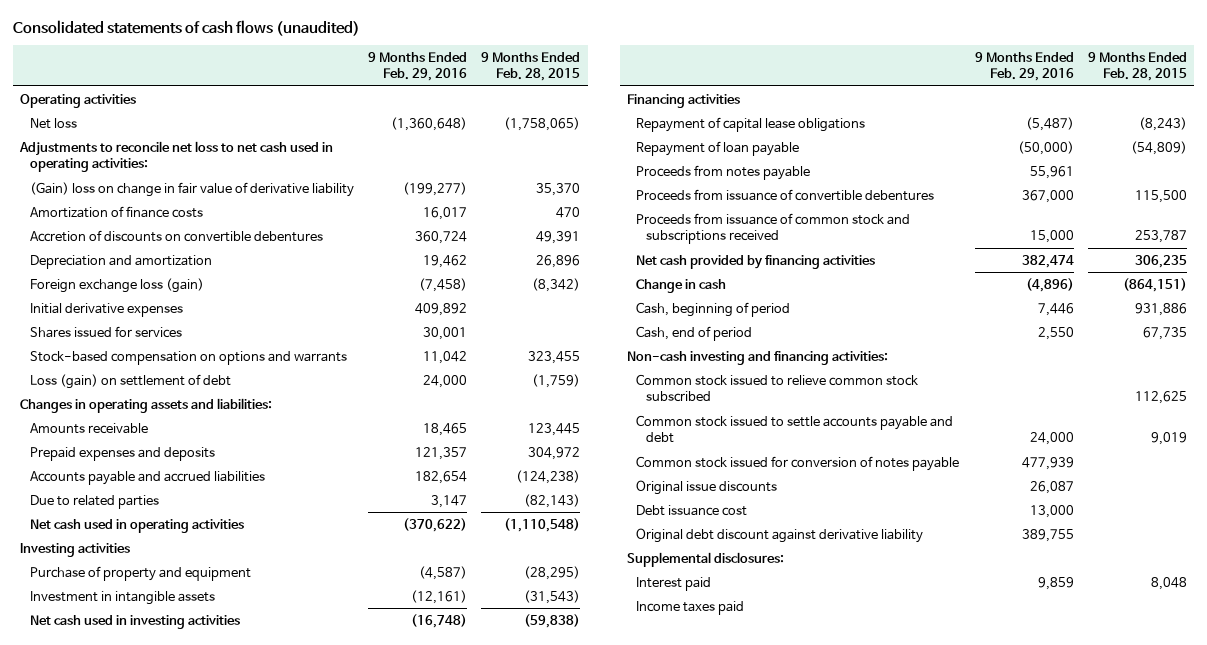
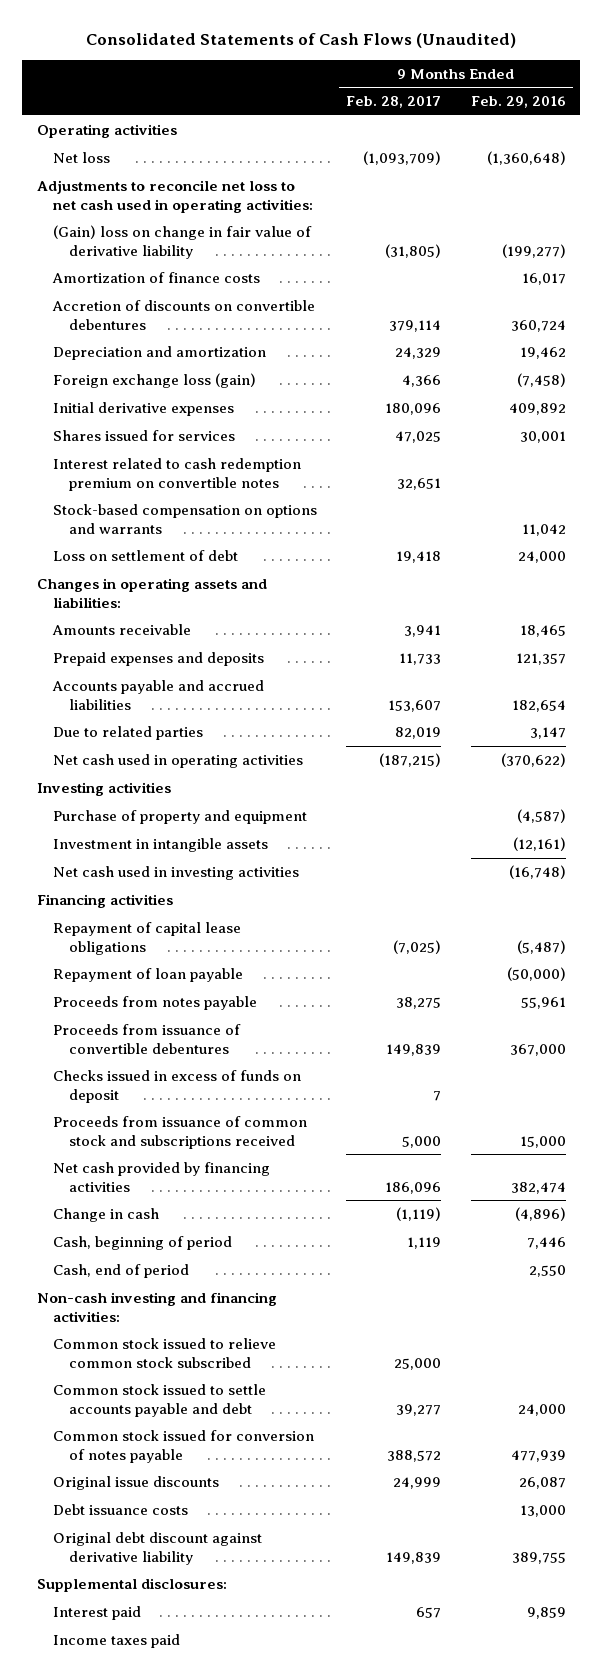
- Consolidated statements of cash flows (unaudited)
+ Consolidated Statements of Cash Flows (Unaudited)
- | 9 Months Ended Feb. 29, 2016 | 9 Months Ended Feb. 28, 2015
+ | 9 Months Ended Feb. 28, 2017 | 9 Months Ended Feb. 29, 2016
+ Interest related to cash redemption premium on convertible notes | 32,651 |
- Loss (gain) on settlement of debt | 24,000 | (1,759)
+ Loss on settlement of debt | 19,418 | 24,000
+ Checks issued in excess of funds on deposit | 7 |
- Debt issuance cost | 13,000 |
+ Debt issuance costs | | 13,000

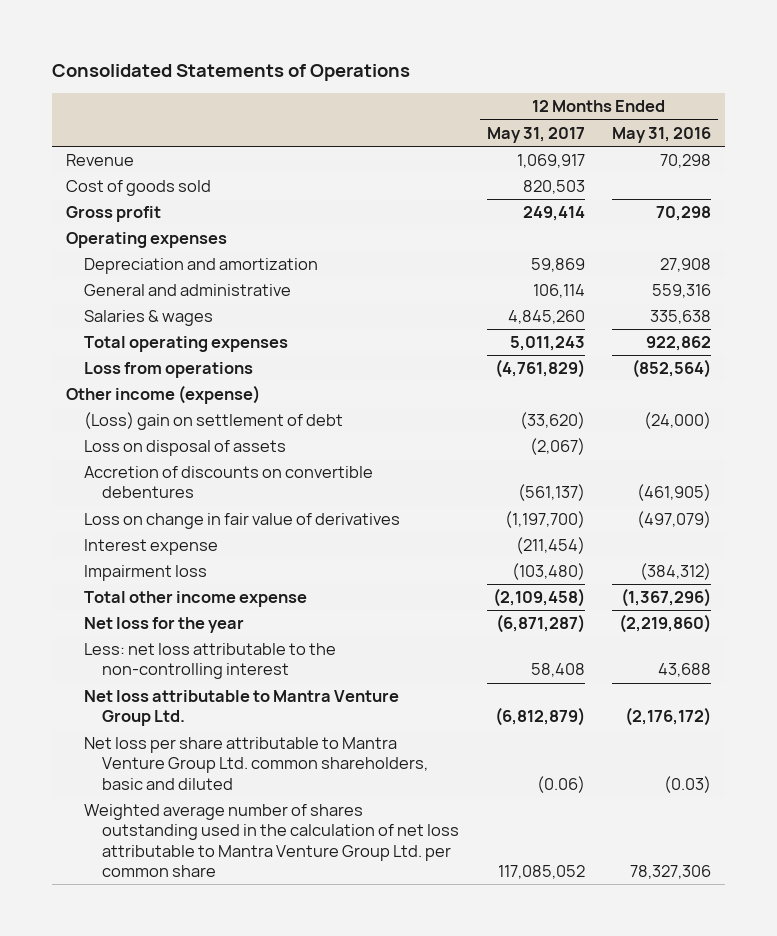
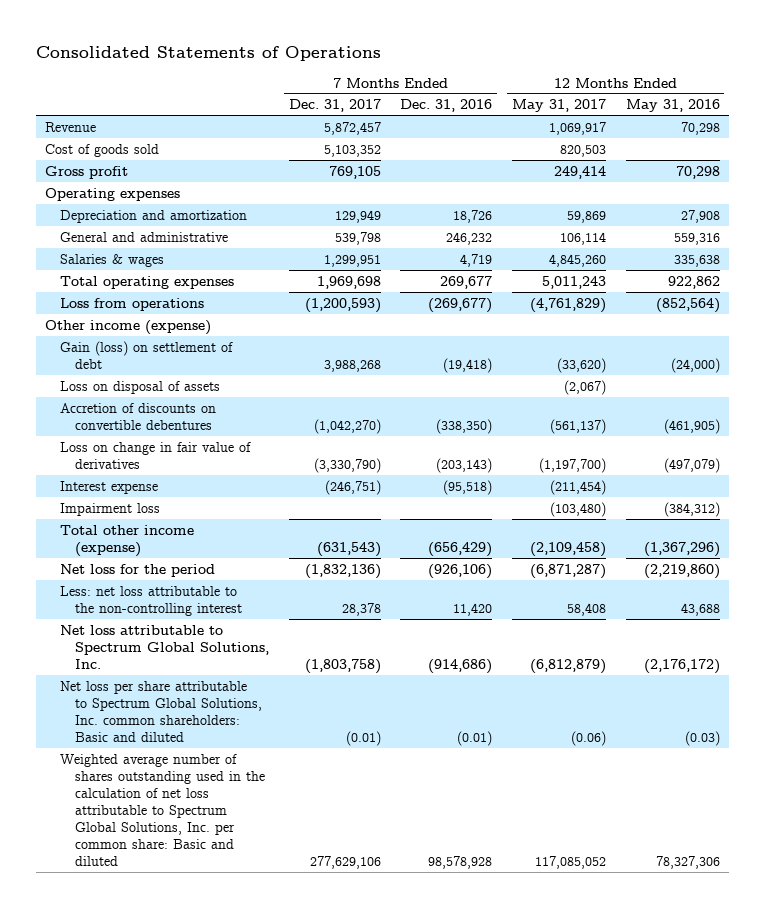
- | 12 Months Ended May 31, 2017 | 12 Months Ended May 31, 2016
+ | 7 Months Ended Dec. 31, 2017 | 7 Months Ended Dec. 31, 2016 | 12 Months Ended May 31, 2017 | 12 Months Ended May 31, 2016
- (Loss) gain on settlement of debt | (33,620) | (24,000)
+ Gain (loss) on settlement of debt | 3,988,268 | (19,418) | (33,620) | (24,000)
- Total other income expense | (2,109,458) | (1,367,296)
- Net loss for the year | (6,871,287) | (2,219,860)
+ Total other income (expense) | (631,543) | (656,429) | (2,109,458) | (1,367,296)
+ Net loss for the period | (1,832,136) | (926,106) | (6,871,287) | (2,219,860)
- Net loss attributable to Mantra Venture Group Ltd. | (6,812,879) | (2,176,172)
- Net loss per share attributable to Mantra Venture Group Ltd. common shareholders, basic and diluted | (0.06) | (0.03)
- Weighted average number of shares outstanding used in the calculation of net loss attributable to Mantra Venture Group Ltd. per common share | 117,085,052 | 78,327,306
+ Net loss attributable to Spectrum Global Solutions, Inc. | (1,803,758) | (914,686) | (6,812,879) | (2,176,172)
+ Net loss per share attributable to Spectrum Global Solutions, Inc. common shareholders: Basic and diluted | (0.01) | (0.01) | (0.06) | (0.03)
+ Weighted average number of shares outstanding used in the calculation of net loss attributable to Spectrum Global Solutions, Inc. per common share: Basic and diluted | 277,629,106 | 98,578,928 | 117,085,052 | 78,327,306

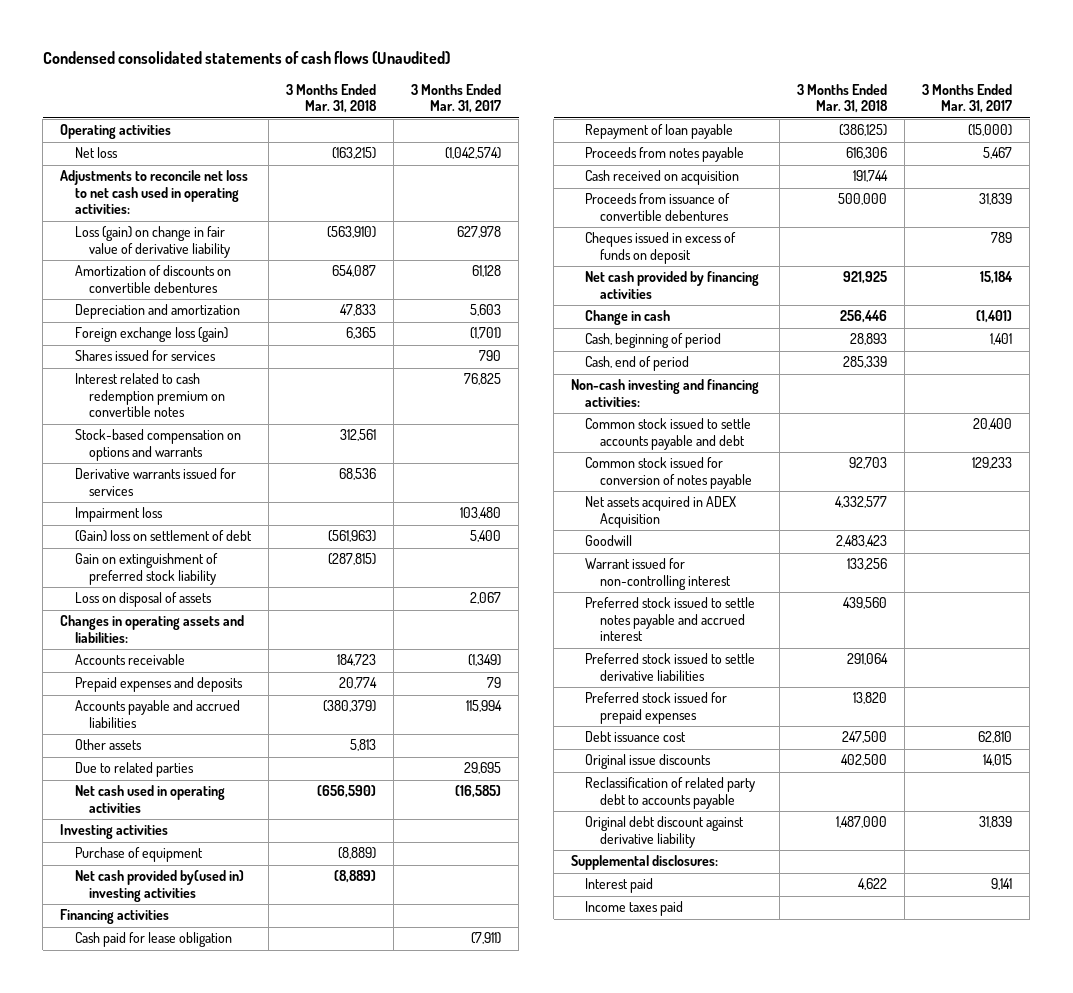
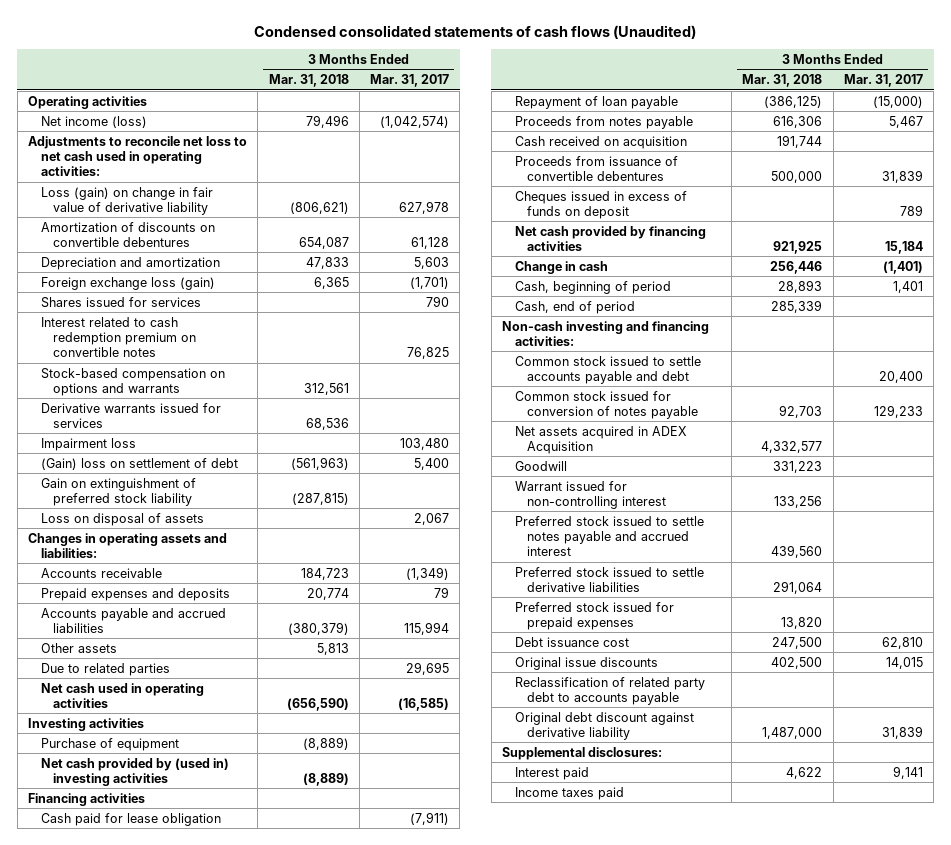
- Net loss | (163,215) | (1,042,574)
+ Net income (loss) | 79,496 | (1,042,574)
- Loss (gain) on change in fair value of derivative liability | (563,910) | 627,978
+ Loss (gain) on change in fair value of derivative liability | (806,621) | 627,978
- Net cash provided by(used in) investing activities | (8,889) |
+ Net cash provided by (used in) investing activities | (8,889) |
- Goodwill | 2,483,423 |
+ Goodwill | 331,223 |

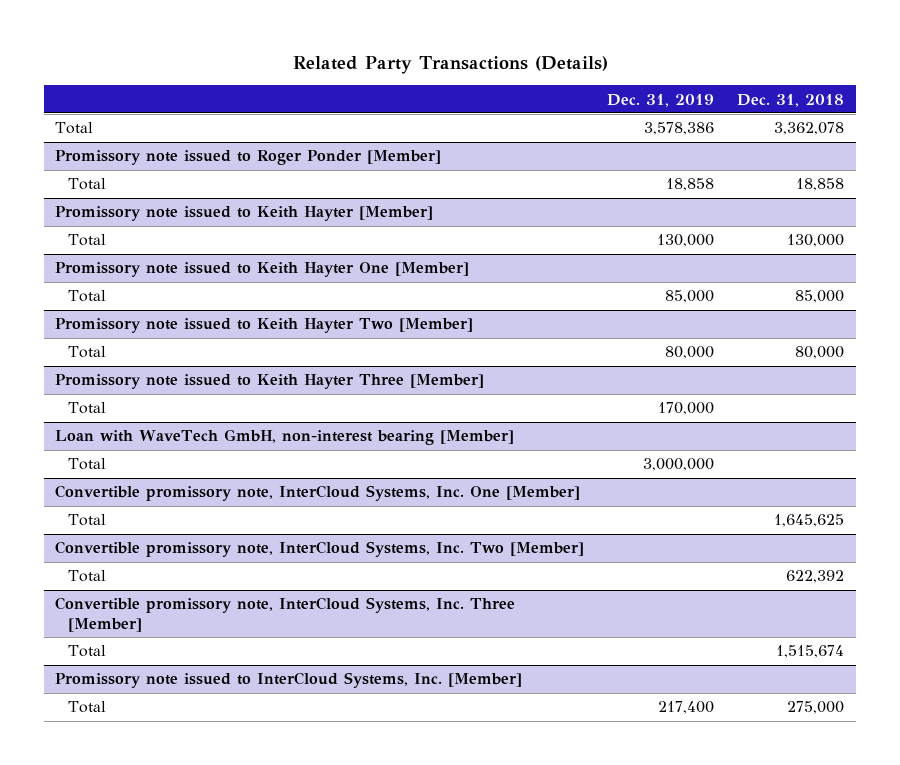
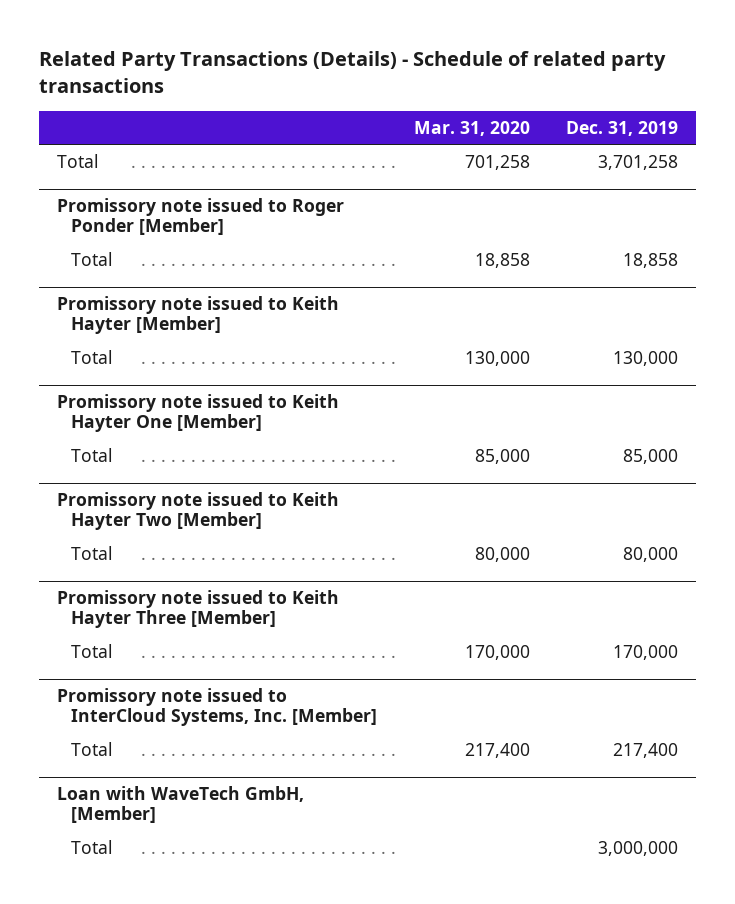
- Related Party Transactions (Details)
+ Related Party Transactions (Details) - Schedule of related party transactions
- | Dec. 31, 2019 | Dec. 31, 2018
+ | Mar. 31, 2020 | Dec. 31, 2019
- Total | 3,578,386 | 3,362,078
+ Total | 701,258 | 3,701,258
- Loan with WaveTech GmbH, non-interest bearing [Member]
- Total | 3,000,000 |
- Convertible promissory note, InterCloud Systems, Inc. One [Member]
- Total | | 1,645,625
- Convertible promissory note, InterCloud Systems, Inc. Two [Member]
- Total | | 622,392
- Convertible promissory note, InterCloud Systems, Inc. Three [Member]
- Total | | 1,515,674
+ Loan with WaveTech GmbH, [Member]
+ Total | | 3,000,000

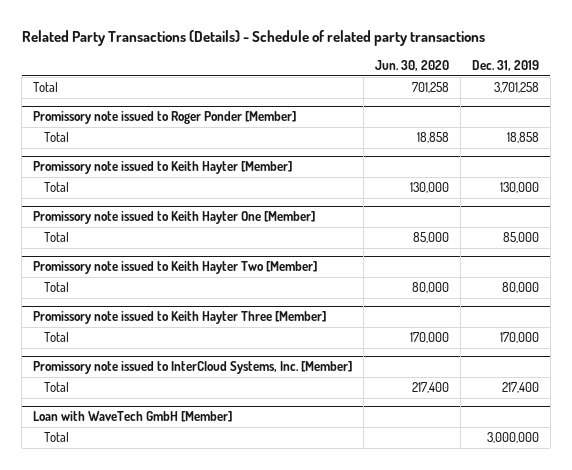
- | Mar. 31, 2020 | Dec. 31, 2019
+ | Jun. 30, 2020 | Dec. 31, 2019
- Loan with WaveTech GmbH, [Member]
+ Loan with WaveTech GmbH [Member]

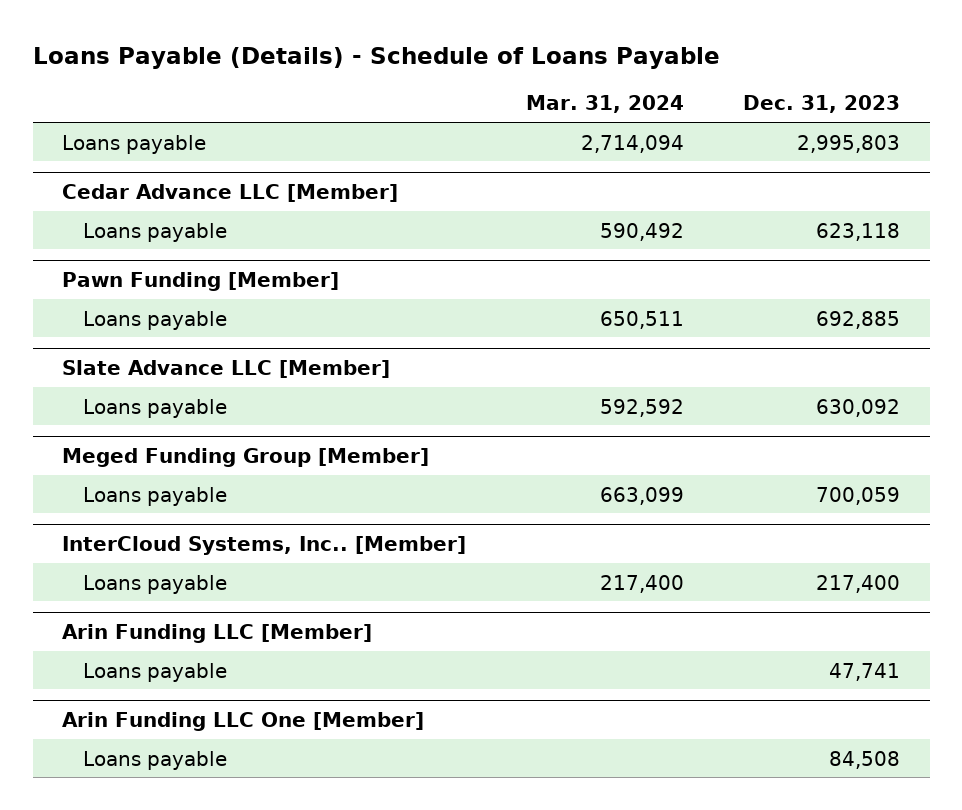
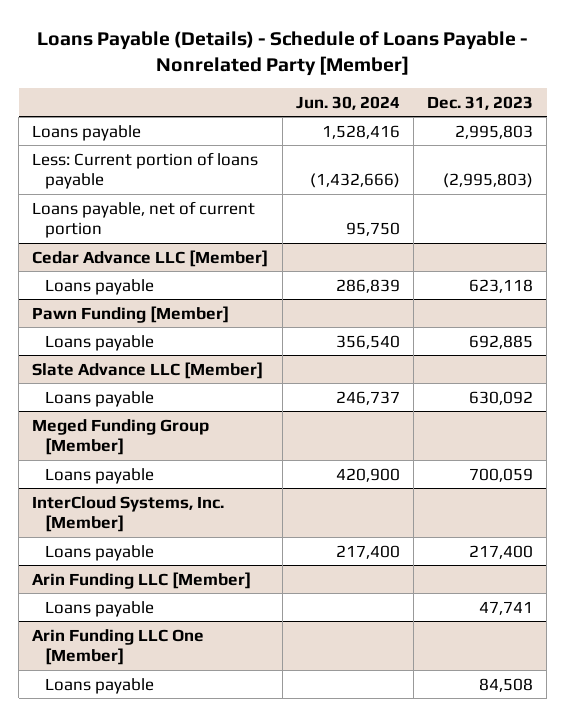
- Loans Payable (Details) - Schedule of Loans Payable
+ Loans Payable (Details) - Schedule of Loans Payable - Nonrelated Party [Member]
- | Mar. 31, 2024 | Dec. 31, 2023
+ | Jun. 30, 2024 | Dec. 31, 2023
+ Less: Current portion of loans payable | (1,432,666) | (2,995,803)
+ Loans payable, net of current portion | 95,750 |
- InterCloud Systems, Inc.. [Member]
+ InterCloud Systems, Inc. [Member]

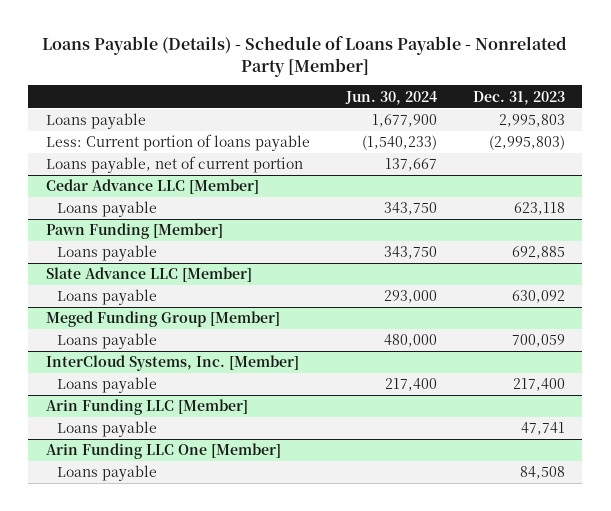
- Loans payable | 1,528,416 | 2,995,803
- Less: Current portion of loans payable | (1,432,666) | (2,995,803)
- Loans payable, net of current portion | 95,750 |
+ Loans payable | 1,677,900 | 2,995,803
+ Less: Current portion of loans payable | (1,540,233) | (2,995,803)
+ Loans payable, net of current portion | 137,667 |
@ Cedar Advance LLC [Member]
- Loans payable | 286,839 | 623,118
+ Loans payable | 343,750 | 623,118
@ Pawn Funding [Member]
- Loans payable | 356,540 | 692,885
+ Loans payable | 343,750 | 692,885
@ Slate Advance LLC [Member]
- Loans payable | 246,737 | 630,092
+ Loans payable | 293,000 | 630,092
@ Meged Funding Group [Member]
- Loans payable | 420,900 | 700,059
+ Loans payable | 480,000 | 700,059

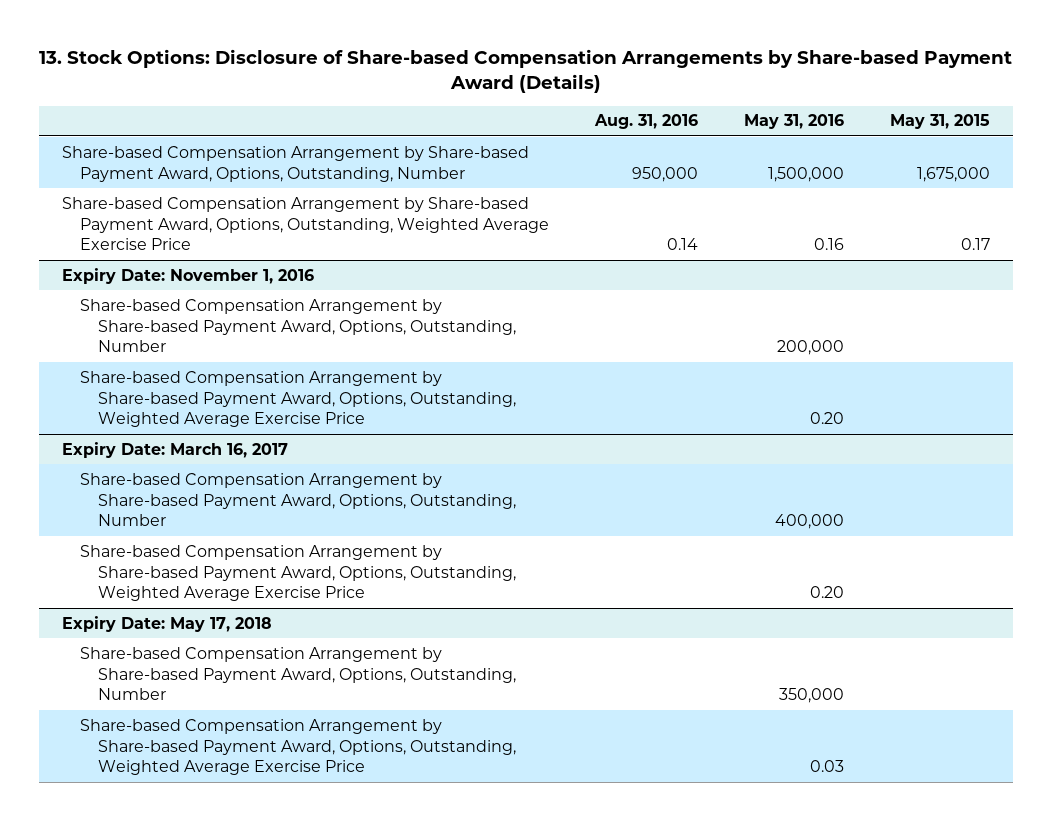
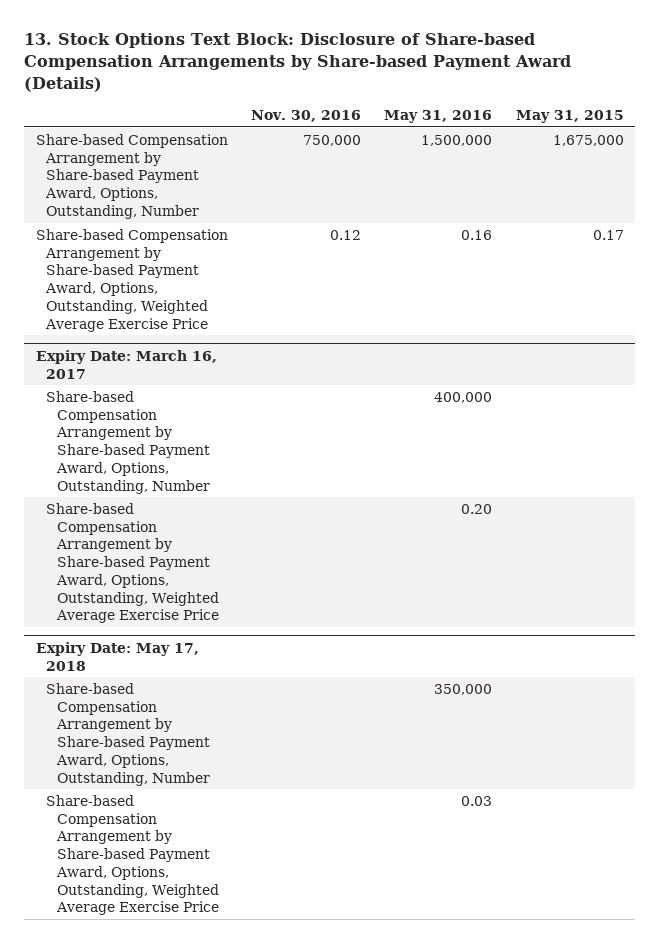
- 13. Stock Options: Disclosure of Share-based Compensation Arrangements by Share-based Payment Award (Details)
+ 13. Stock Options Text Block: Disclosure of Share-based Compensation Arrangements by Share-based Payment Award (Details)
- | Aug. 31, 2016 | May 31, 2016 | May 31, 2015
+ | Nov. 30, 2016 | May 31, 2016 | May 31, 2015
- Expiry Date: November 1, 2016
- Share-based Compensation Arrangement by Share-based Payment Award, Options, Outstanding, Number | | 200,000 |
- Share-based Compensation Arrangement by Share-based Payment Award, Options, Outstanding, Weighted Average Exercise Price | | 0.20 |

